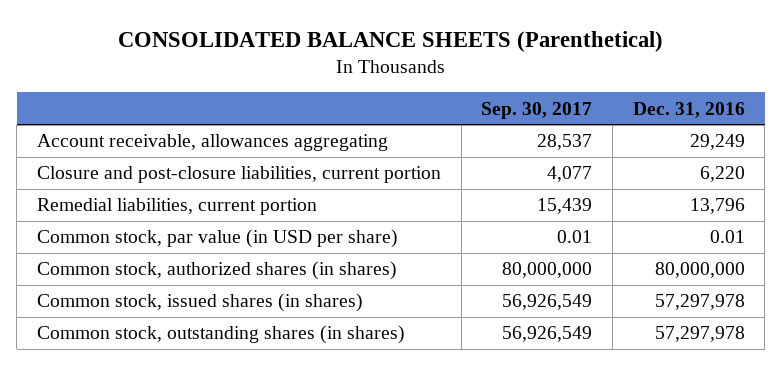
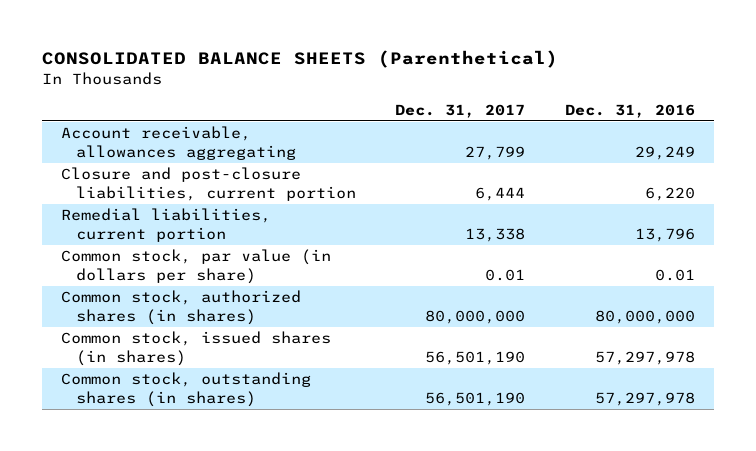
- | Sep. 30, 2017 | Dec. 31, 2016
+ | Dec. 31, 2017 | Dec. 31, 2016
- Common stock, par value (in USD per share) | 0.01 | 0.01
+ Common stock, par value (in dollars per share) | 0.01 | 0.01

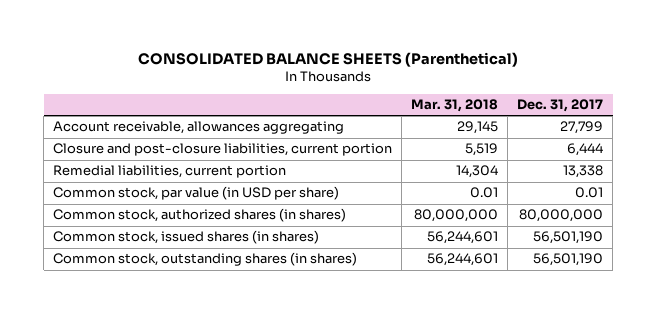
- | Dec. 31, 2017 | Dec. 31, 2016
+ | Mar. 31, 2018 | Dec. 31, 2017
- Common stock, par value (in dollars per share) | 0.01 | 0.01
+ Common stock, par value (in USD per share) | 0.01 | 0.01

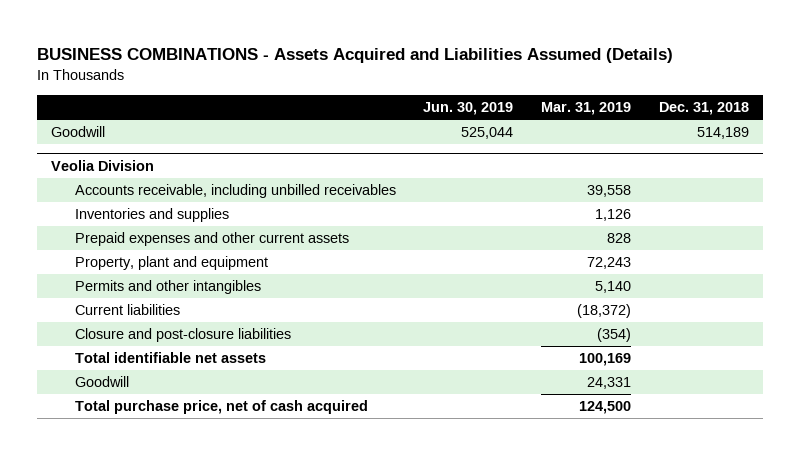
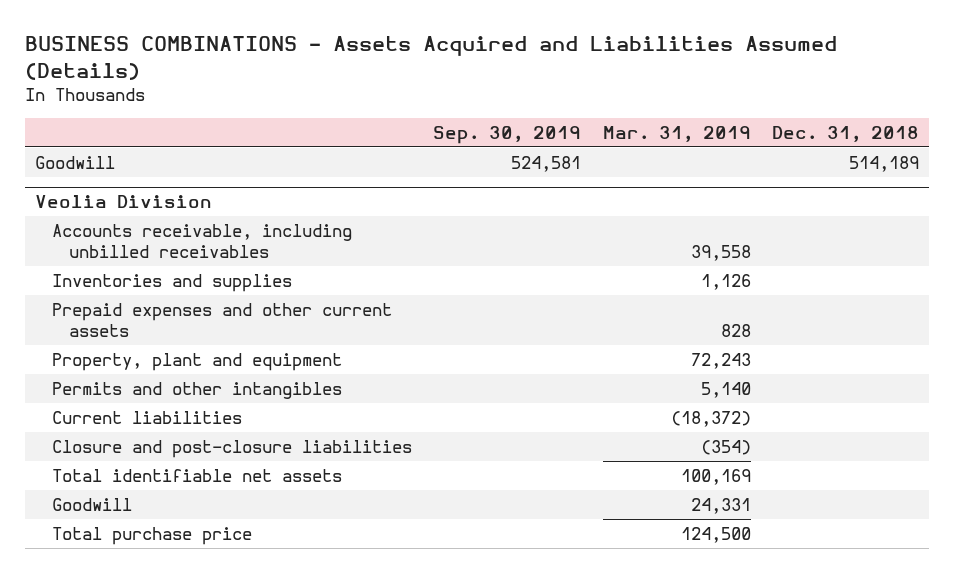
- | Jun. 30, 2019 | Mar. 31, 2019 | Dec. 31, 2018
+ | Sep. 30, 2019 | Mar. 31, 2019 | Dec. 31, 2018
@ Veolia Division
- Total purchase price, net of cash acquired | | 124,500 |
+ Total purchase price | | 124,500 |

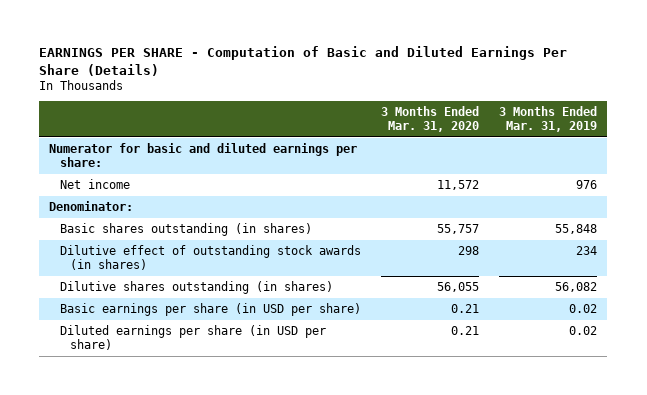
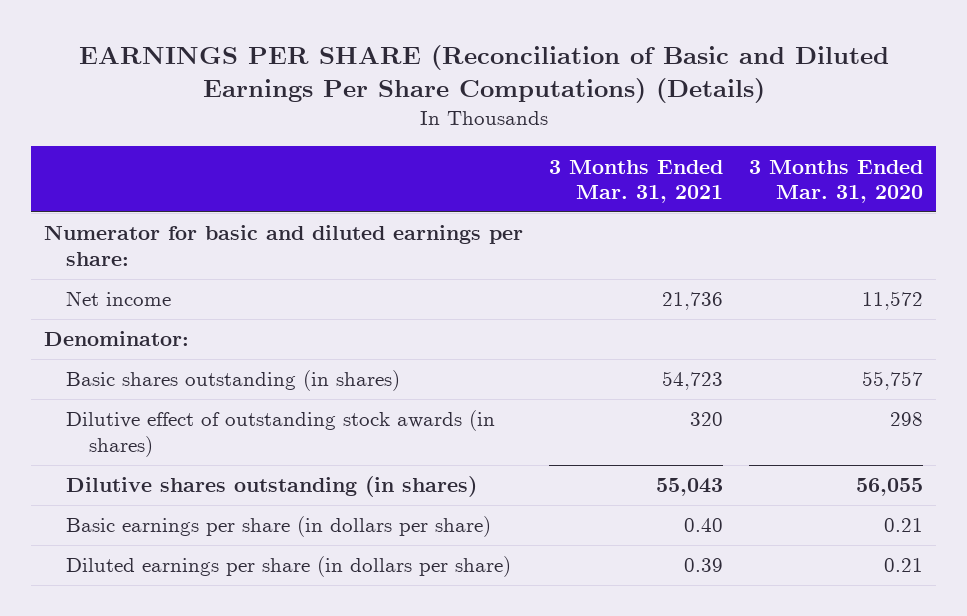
- EARNINGS PER SHARE - Computation of Basic and Diluted Earnings Per Share (Details)
+ EARNINGS PER SHARE (Reconciliation of Basic and Diluted Earnings Per Share Computations) (Details)
- | 3 Months Ended Mar. 31, 2020 | 3 Months Ended Mar. 31, 2019
+ | 3 Months Ended Mar. 31, 2021 | 3 Months Ended Mar. 31, 2020
- Basic earnings per share (in USD per share) | 0.21 | 0.02
- Diluted earnings per share (in USD per share) | 0.21 | 0.02
+ Basic earnings per share (in dollars per share) | 0.40 | 0.21
+ Diluted earnings per share (in dollars per share) | 0.39 | 0.21

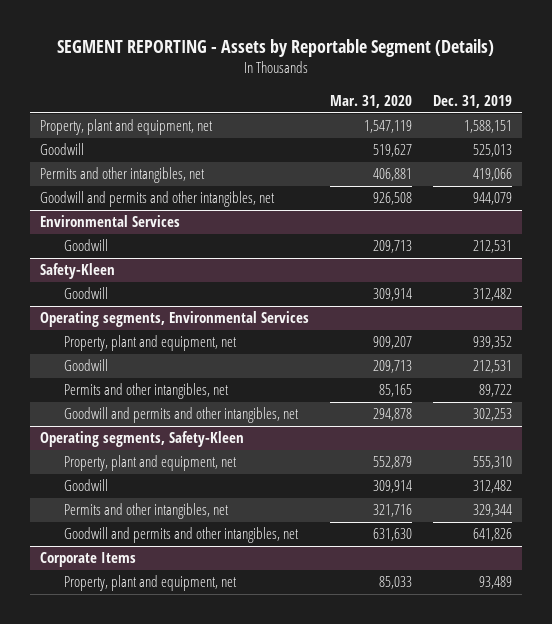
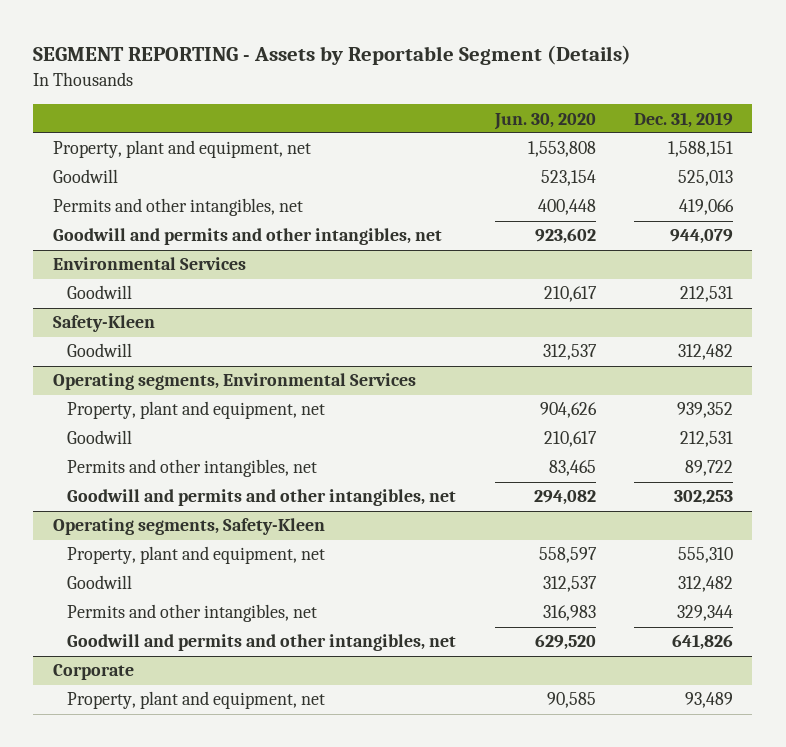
- | Mar. 31, 2020 | Dec. 31, 2019
+ | Jun. 30, 2020 | Dec. 31, 2019
- Corporate Items
+ Corporate

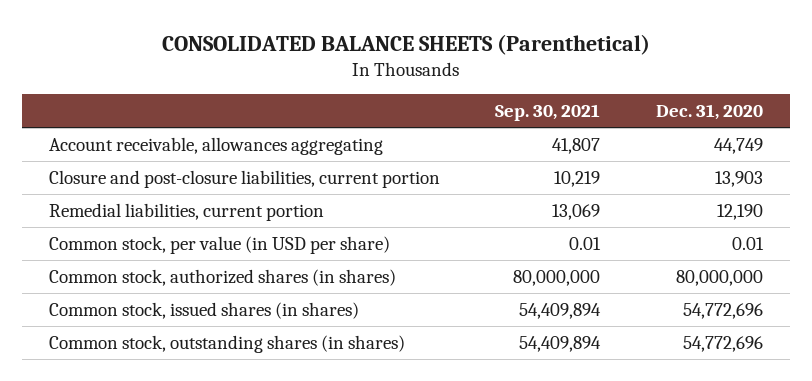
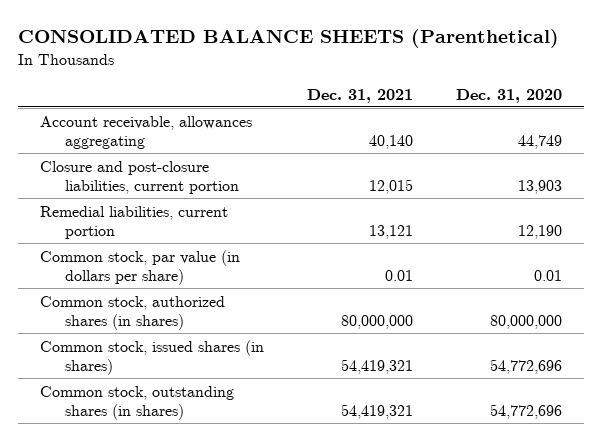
- | Sep. 30, 2021 | Dec. 31, 2020
+ | Dec. 31, 2021 | Dec. 31, 2020
- Common stock, per value (in USD per share) | 0.01 | 0.01
+ Common stock, par value (in dollars per share) | 0.01 | 0.01

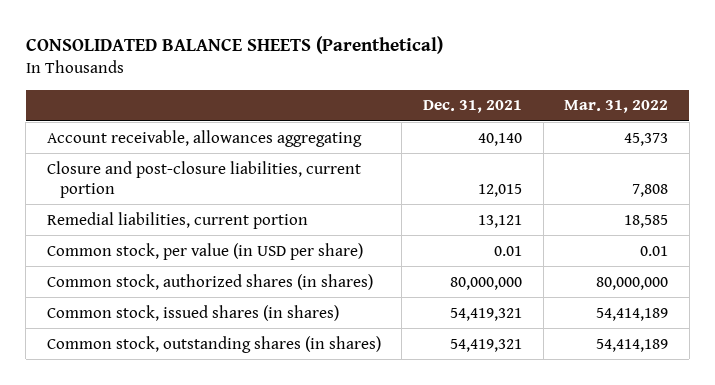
- | Dec. 31, 2021 | Dec. 31, 2020
+ | Dec. 31, 2021 | Mar. 31, 2022
- Common stock, par value (in dollars per share) | 0.01 | 0.01
+ Common stock, per value (in USD per share) | 0.01 | 0.01

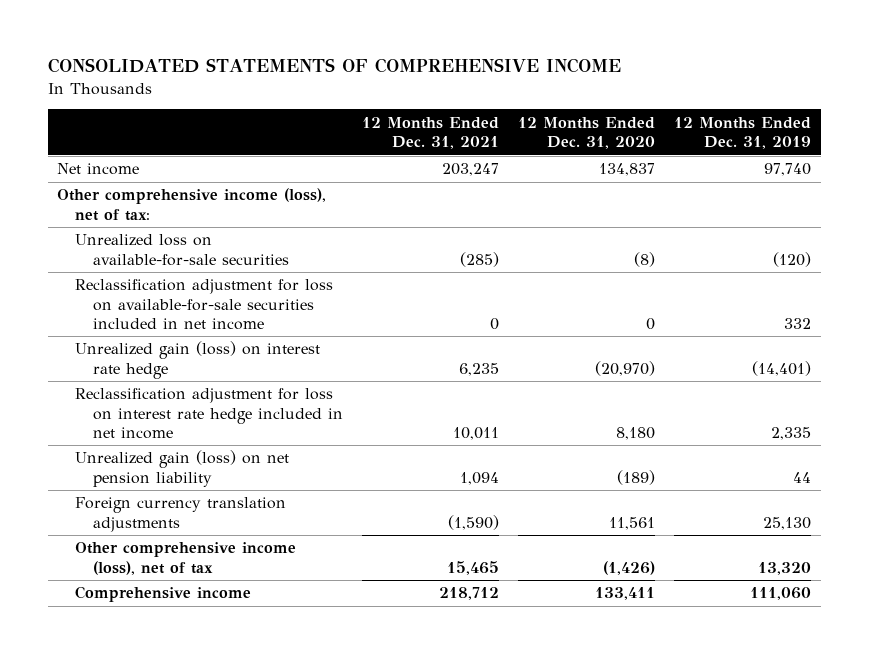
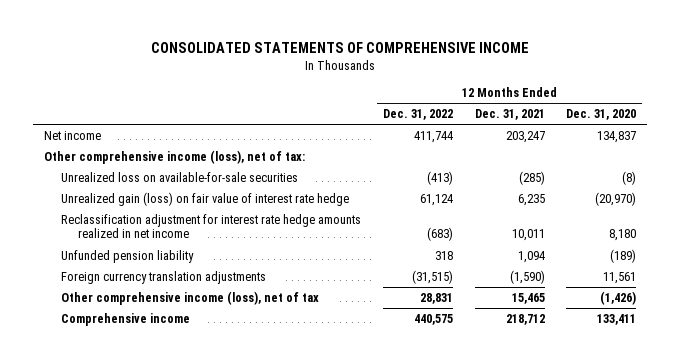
- | 12 Months Ended Dec. 31, 2021 | 12 Months Ended Dec. 31, 2020 | 12 Months Ended Dec. 31, 2019
+ | 12 Months Ended Dec. 31, 2022 | 12 Months Ended Dec. 31, 2021 | 12 Months Ended Dec. 31, 2020
- Reclassification adjustment for loss on available-for-sale securities included in net income | 0 | 0 | 332
- Unrealized gain (loss) on interest rate hedge | 6,235 | (20,970) | (14,401)
- Reclassification adjustment for loss on interest rate hedge included in net income | 10,011 | 8,180 | 2,335
- Unrealized gain (loss) on net pension liability | 1,094 | (189) | 44
+ Unrealized gain (loss) on fair value of interest rate hedge | 61,124 | 6,235 | (20,970)
+ Reclassification adjustment for interest rate hedge amounts realized in net income | (683) | 10,011 | 8,180
+ Unfunded pension liability | 318 | 1,094 | (189)

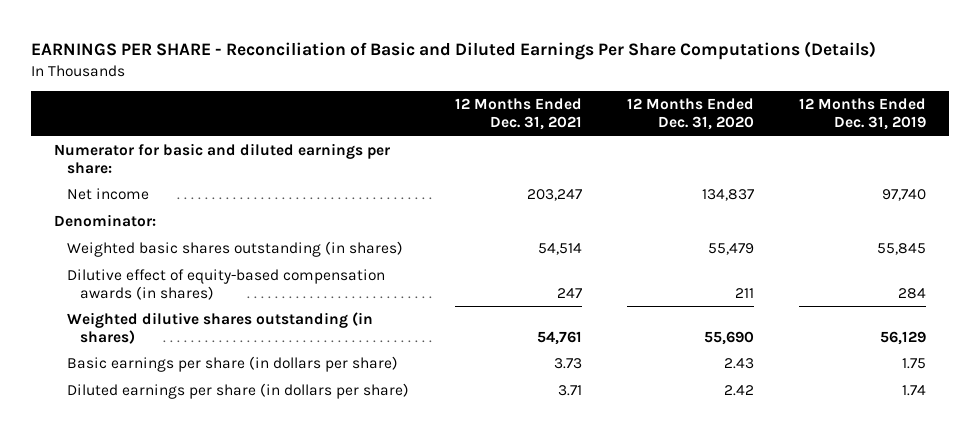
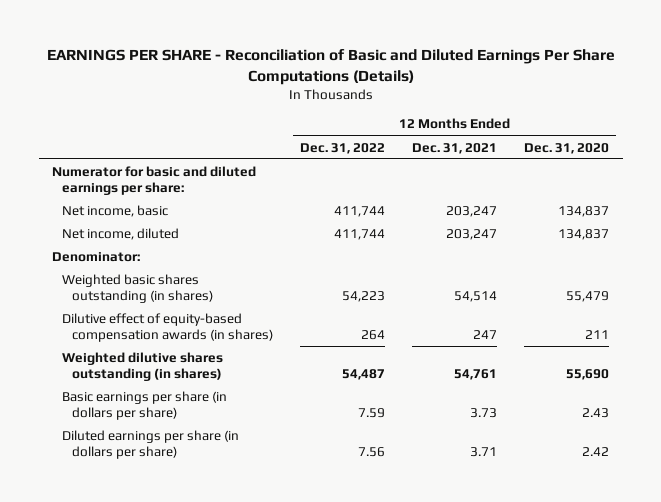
- | 12 Months Ended Dec. 31, 2021 | 12 Months Ended Dec. 31, 2020 | 12 Months Ended Dec. 31, 2019
+ | 12 Months Ended Dec. 31, 2022 | 12 Months Ended Dec. 31, 2021 | 12 Months Ended Dec. 31, 2020
- Net income | 203,247 | 134,837 | 97,740
+ Net income, basic | 411,744 | 203,247 | 134,837
+ Net income, diluted | 411,744 | 203,247 | 134,837

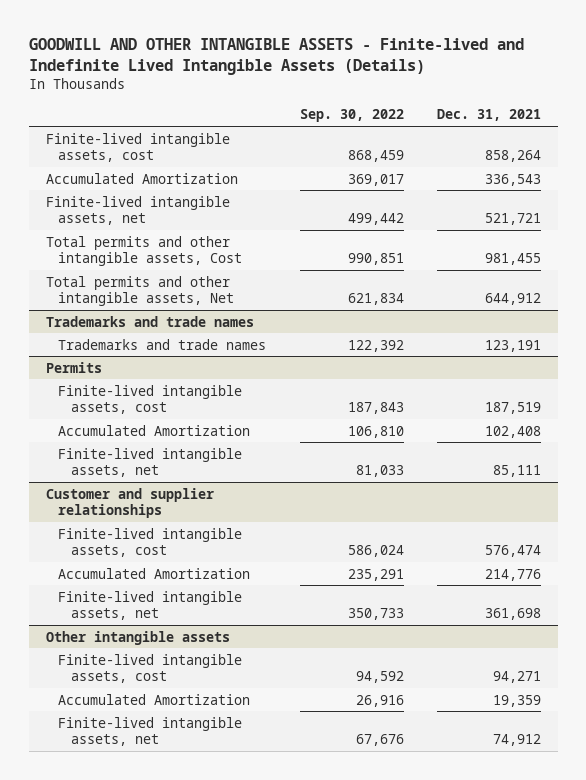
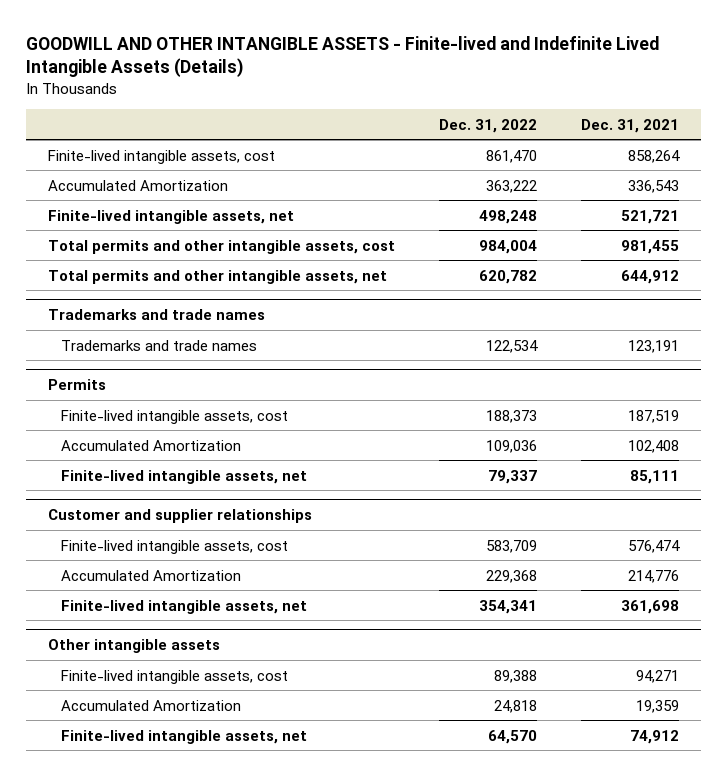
- | Sep. 30, 2022 | Dec. 31, 2021
+ | Dec. 31, 2022 | Dec. 31, 2021
- Total permits and other intangible assets, Cost | 990,851 | 981,455
- Total permits and other intangible assets, Net | 621,834 | 644,912
+ Total permits and other intangible assets, cost | 984,004 | 981,455
+ Total permits and other intangible assets, net | 620,782 | 644,912

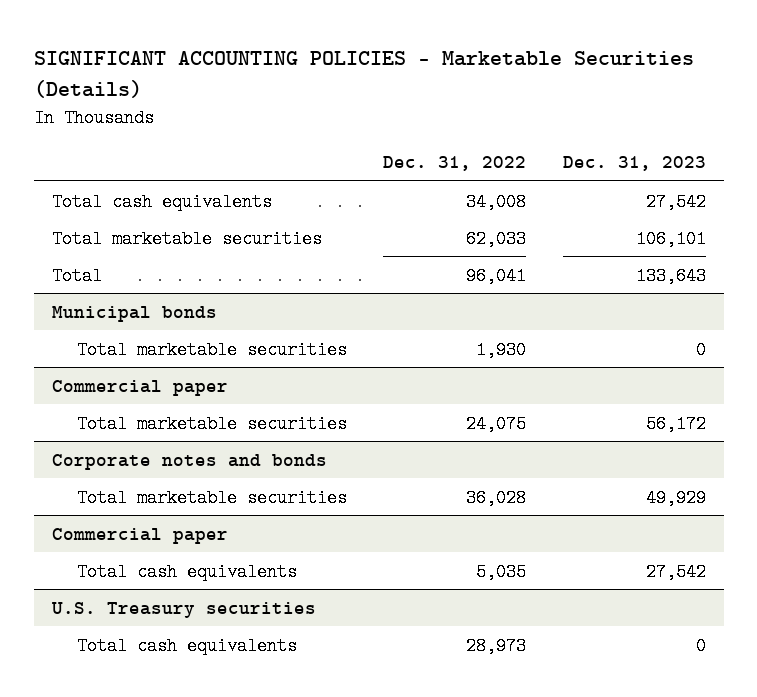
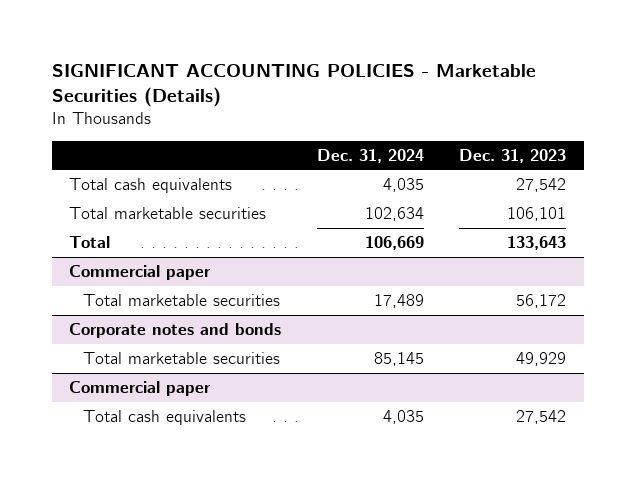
- | Dec. 31, 2022 | Dec. 31, 2023
+ | Dec. 31, 2024 | Dec. 31, 2023
- Municipal bonds
- Total marketable securities | 1,930 | 0
- U.S. Treasury securities
- Total cash equivalents | 28,973 | 0

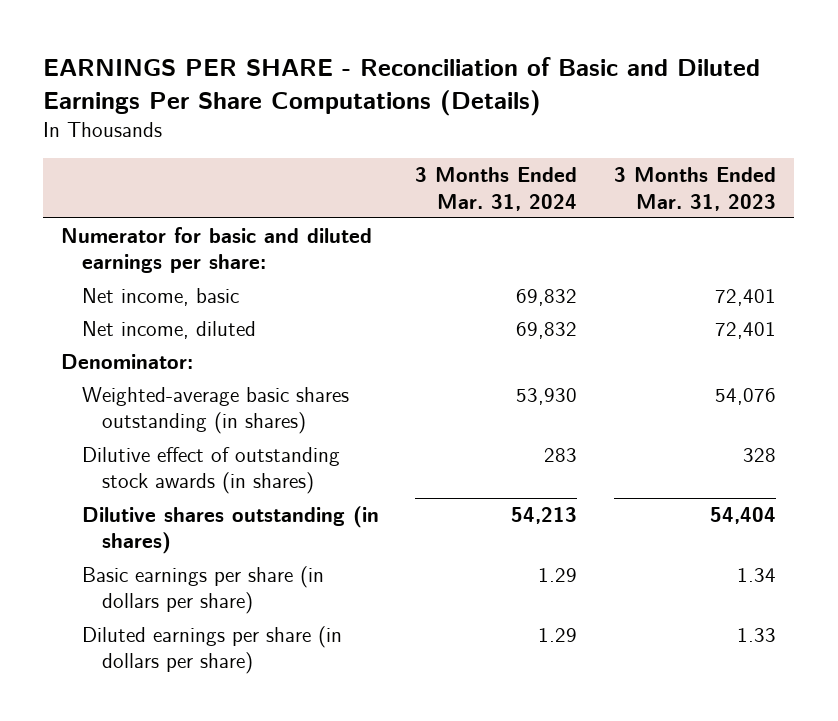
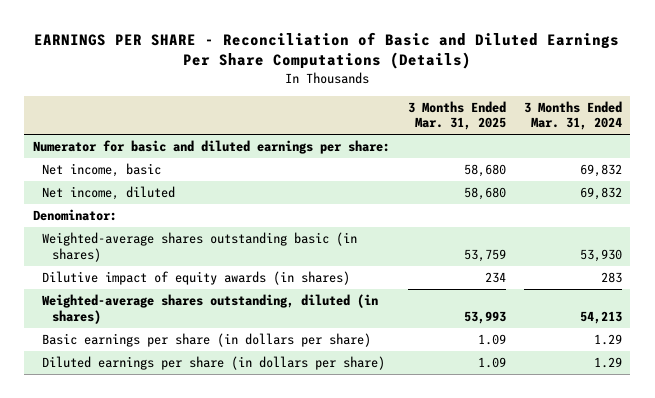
- | 3 Months Ended Mar. 31, 2024 | 3 Months Ended Mar. 31, 2023
+ | 3 Months Ended Mar. 31, 2025 | 3 Months Ended Mar. 31, 2024
- Weighted-average basic shares outstanding (in shares) | 53,930 | 54,076
- Dilutive effect of outstanding stock awards (in shares) | 283 | 328
- Dilutive shares outstanding (in shares) | 54,213 | 54,404
+ Weighted-average shares outstanding basic (in shares) | 53,759 | 53,930
+ Dilutive impact of equity awards (in shares) | 234 | 283
+ Weighted-average shares outstanding, diluted (in shares) | 53,993 | 54,213

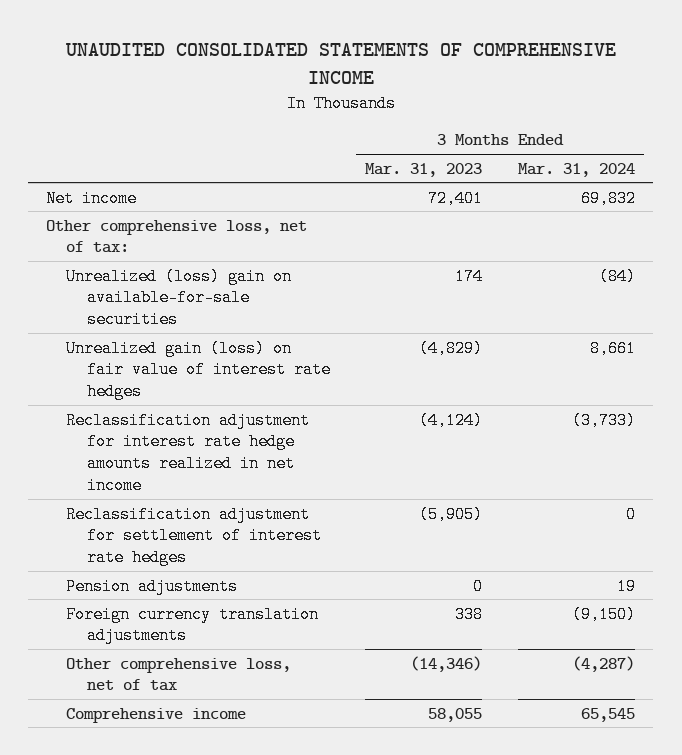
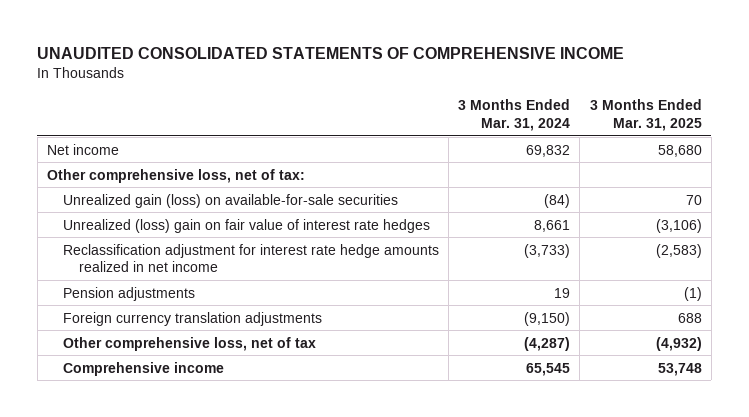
- | 3 Months Ended Mar. 31, 2023 | 3 Months Ended Mar. 31, 2024
+ | 3 Months Ended Mar. 31, 2024 | 3 Months Ended Mar. 31, 2025
- Unrealized (loss) gain on available-for-sale securities | 174 | (84)
- Unrealized gain (loss) on fair value of interest rate hedges | (4,829) | 8,661
+ Unrealized gain (loss) on available-for-sale securities | (84) | 70
+ Unrealized (loss) gain on fair value of interest rate hedges | 8,661 | (3,106)
- Reclassification adjustment for settlement of interest rate hedges | (5,905) | 0

